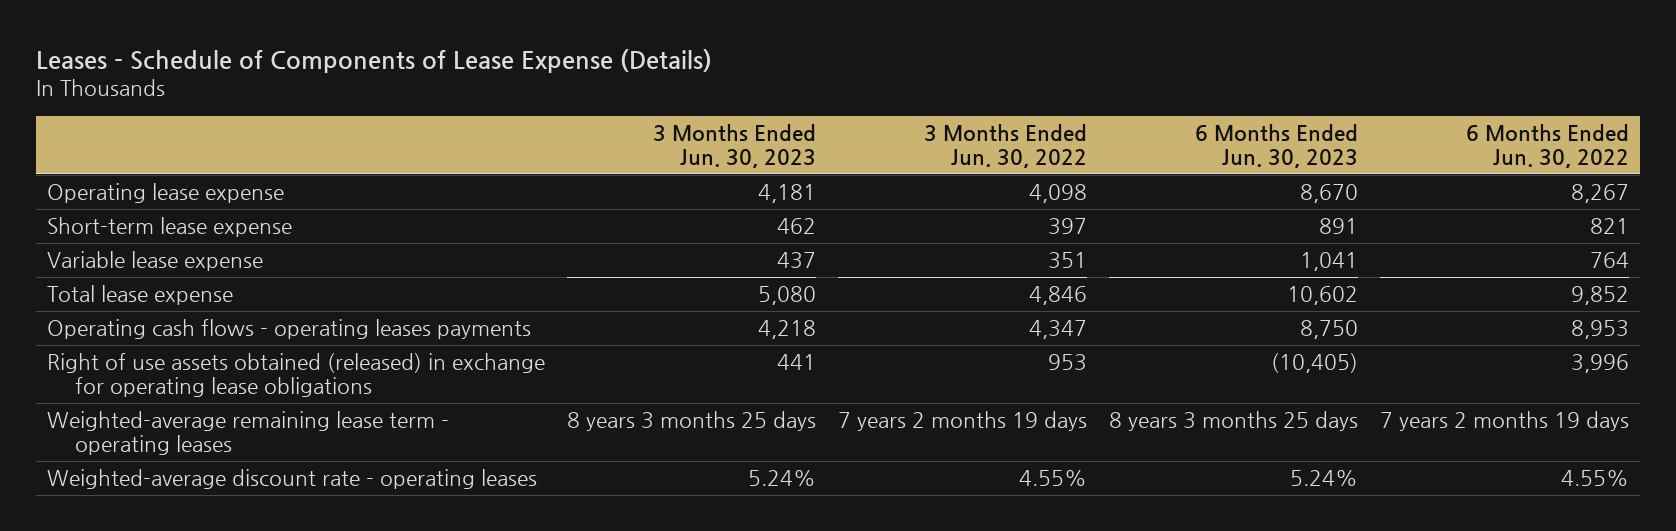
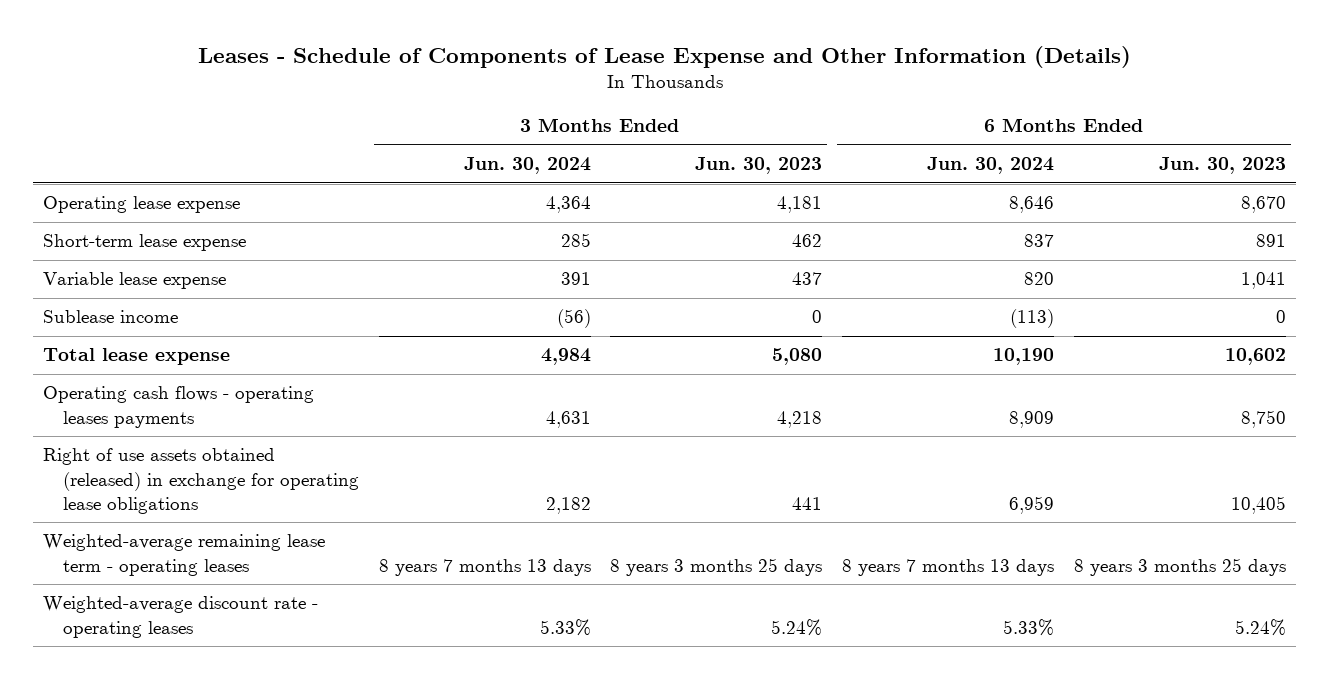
- Leases - Schedule of Components of Lease Expense (Details)
+ Leases - Schedule of Components of Lease Expense and Other Information (Details)
- | 3 Months Ended Jun. 30, 2023 | 3 Months Ended Jun. 30, 2022 | 6 Months Ended Jun. 30, 2023 | 6 Months Ended Jun. 30, 2022
+ | 3 Months Ended Jun. 30, 2024 | 3 Months Ended Jun. 30, 2023 | 6 Months Ended Jun. 30, 2024 | 6 Months Ended Jun. 30, 2023
+ Sublease income | (56) | 0 | (113) | 0
- Right of use assets obtained (released) in exchange for operating lease obligations | 441 | 953 | (10,405) | 3,996
+ Right of use assets obtained (released) in exchange for operating lease obligations | 2,182 | 441 | 6,959 | 10,405

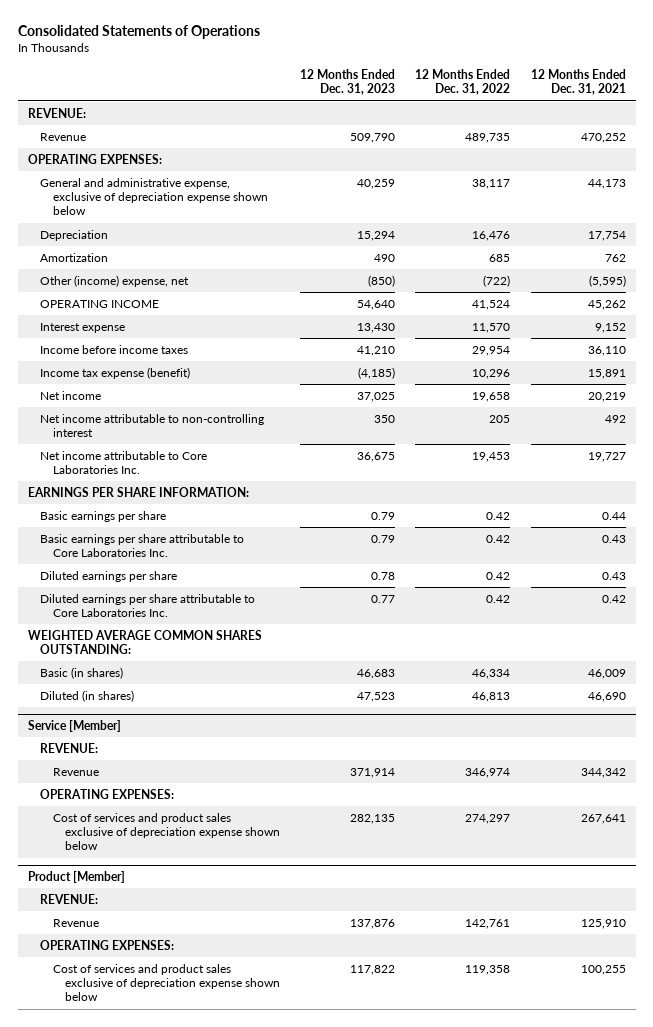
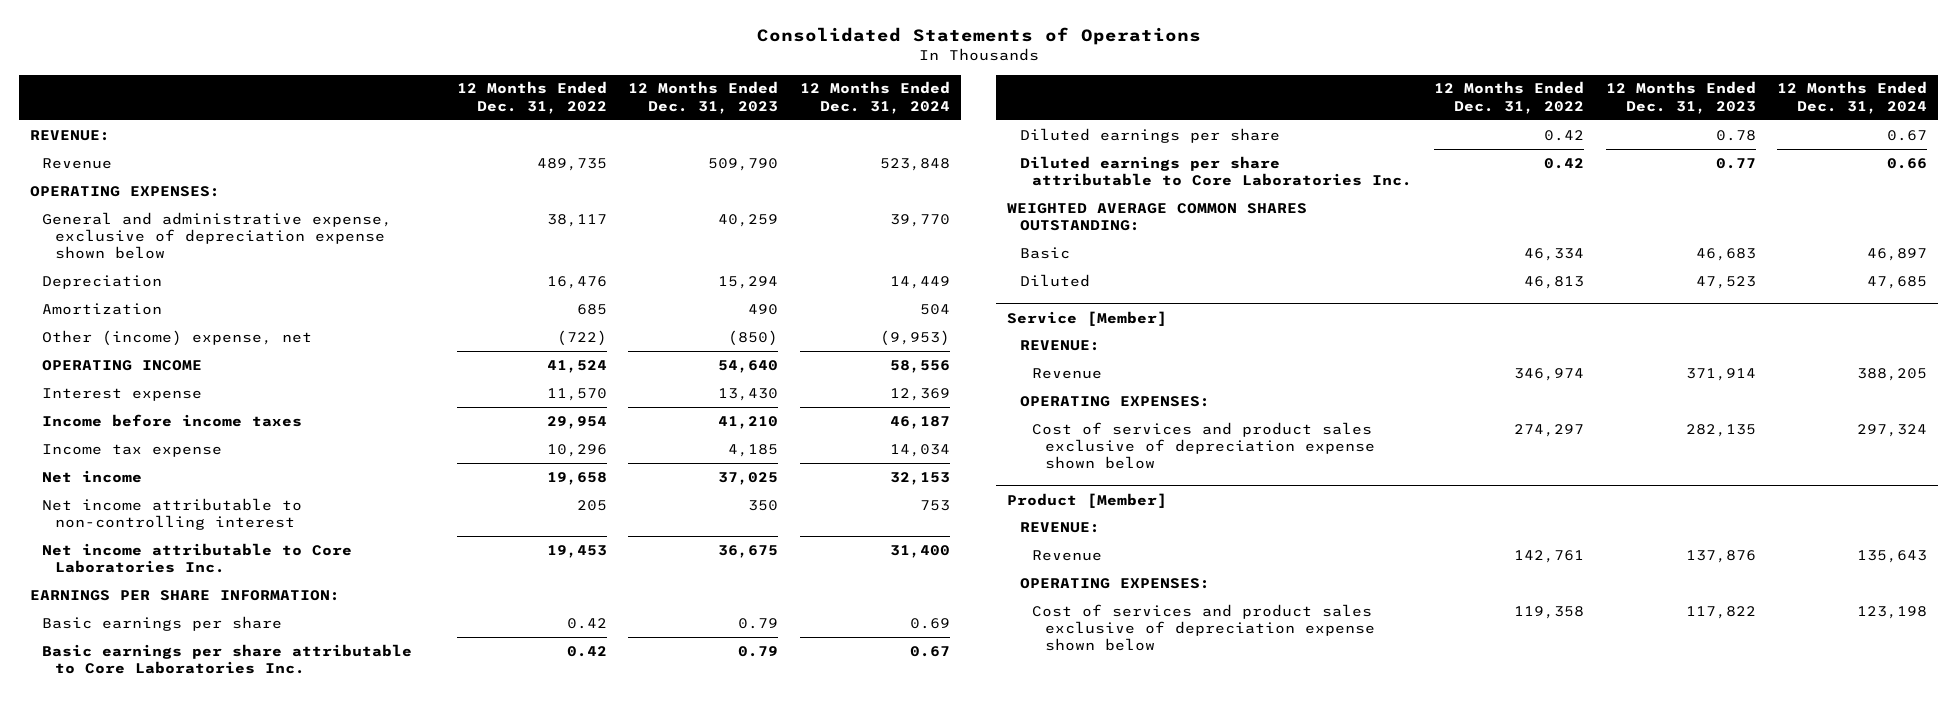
- | 12 Months Ended Dec. 31, 2023 | 12 Months Ended Dec. 31, 2022 | 12 Months Ended Dec. 31, 2021
+ | 12 Months Ended Dec. 31, 2022 | 12 Months Ended Dec. 31, 2023 | 12 Months Ended Dec. 31, 2024
- Income tax expense (benefit) | (4,185) | 10,296 | 15,891
+ Income tax expense | 10,296 | 4,185 | 14,034
- Basic (in shares) | 46,683 | 46,334 | 46,009
- Diluted (in shares) | 47,523 | 46,813 | 46,690
+ Basic | 46,334 | 46,683 | 46,897
+ Diluted | 46,813 | 47,523 | 47,685

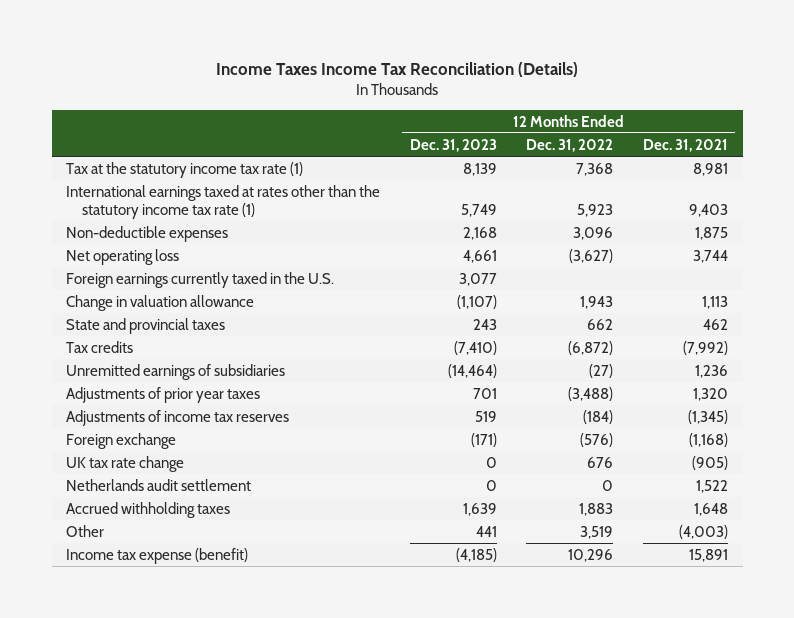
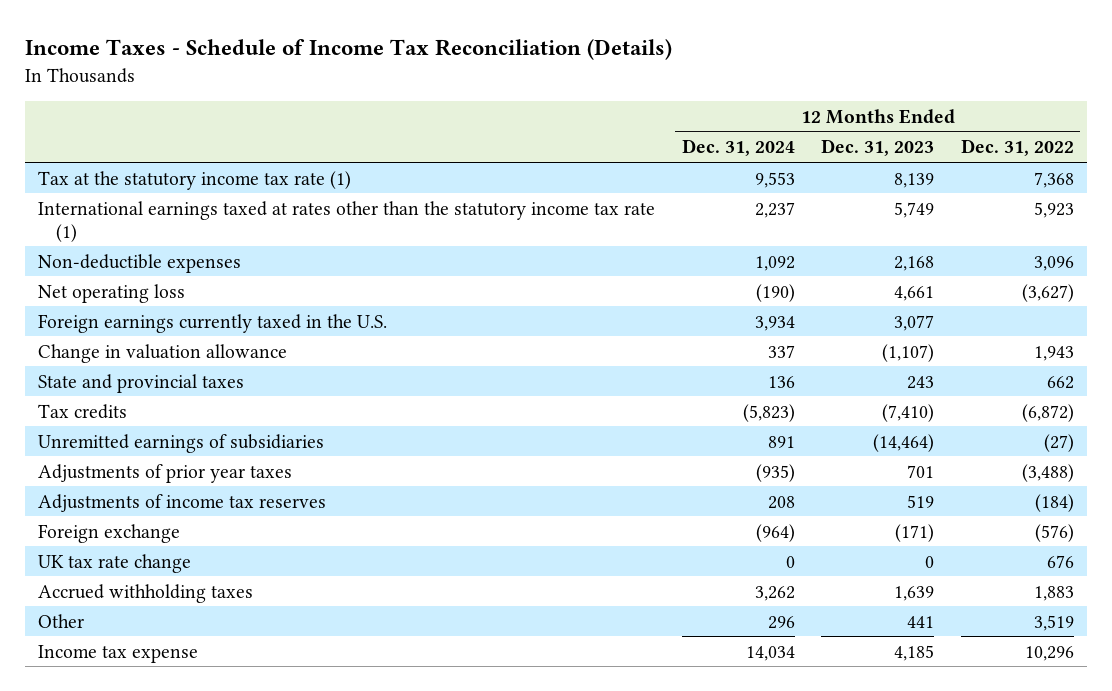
- Income Taxes Income Tax Reconciliation (Details)
+ Income Taxes - Schedule of Income Tax Reconciliation (Details)
- | 12 Months Ended Dec. 31, 2023 | 12 Months Ended Dec. 31, 2022 | 12 Months Ended Dec. 31, 2021
+ | 12 Months Ended Dec. 31, 2024 | 12 Months Ended Dec. 31, 2023 | 12 Months Ended Dec. 31, 2022
- Netherlands audit settlement | 0 | 0 | 1,522
- Income tax expense (benefit) | (4,185) | 10,296 | 15,891
+ Income tax expense | 14,034 | 4,185 | 10,296

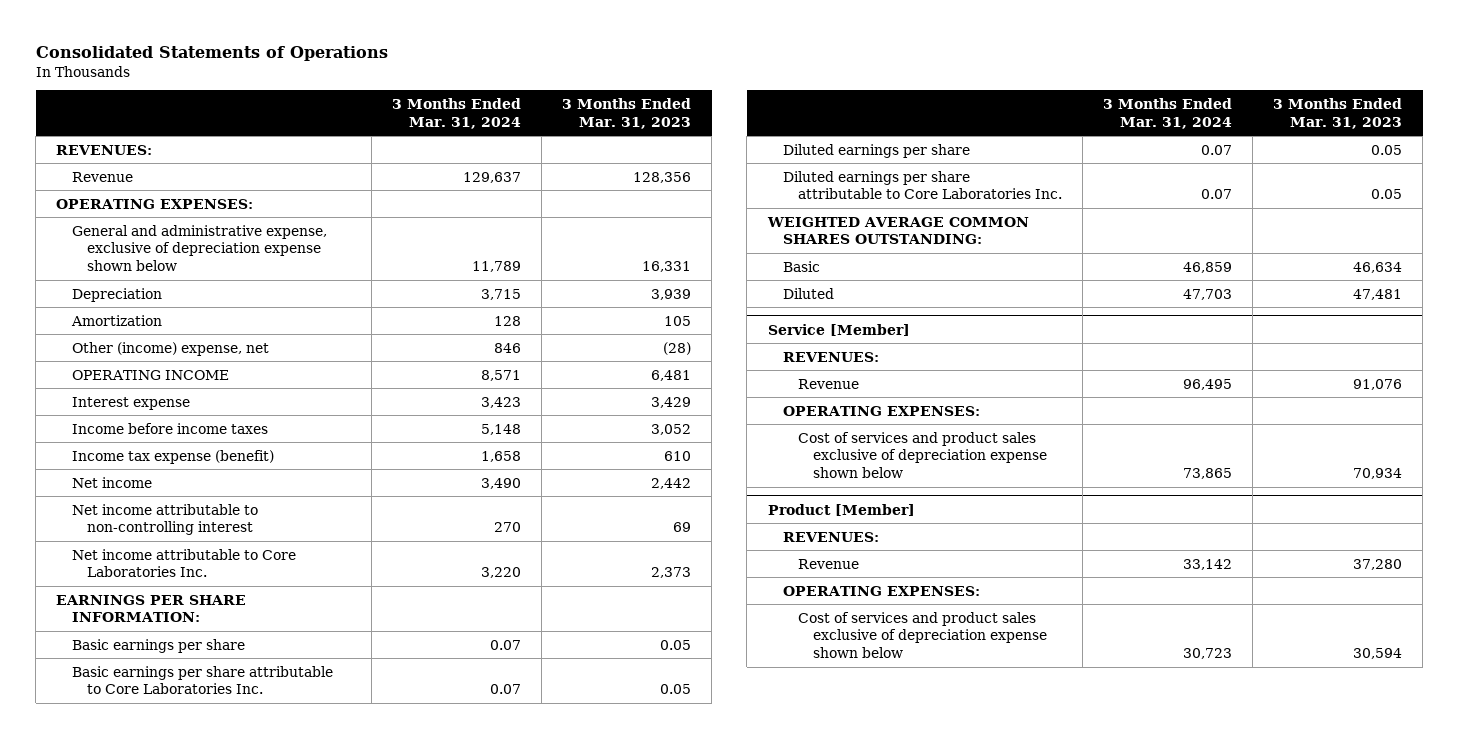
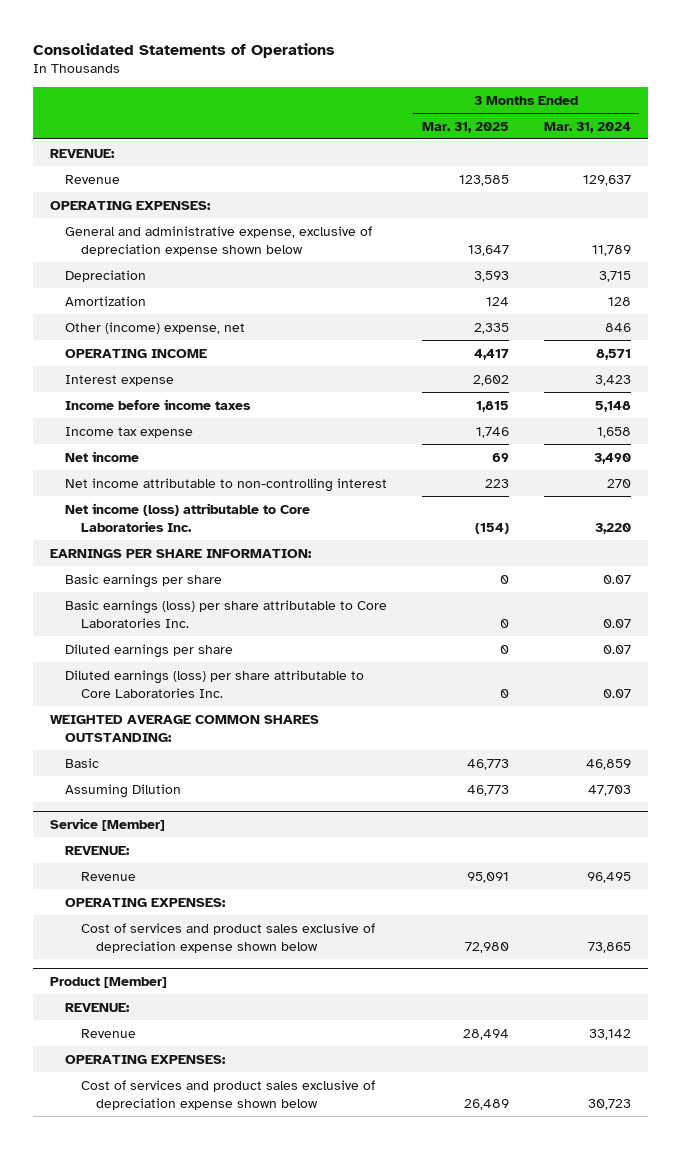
- | 3 Months Ended Mar. 31, 2024 | 3 Months Ended Mar. 31, 2023
+ | 3 Months Ended Mar. 31, 2025 | 3 Months Ended Mar. 31, 2024
- REVENUES:
+ REVENUE:
- Income tax expense (benefit) | 1,658 | 610
+ Income tax expense | 1,746 | 1,658
- Net income attributable to Core Laboratories Inc. | 3,220 | 2,373
+ Net income (loss) attributable to Core Laboratories Inc. | (154) | 3,220
- Basic earnings per share attributable to Core Laboratories Inc. | 0.07 | 0.05
+ Basic earnings (loss) per share attributable to Core Laboratories Inc. | 0 | 0.07
- Diluted earnings per share attributable to Core Laboratories Inc. | 0.07 | 0.05
+ Diluted earnings (loss) per share attributable to Core Laboratories Inc. | 0 | 0.07
- Diluted | 47,703 | 47,481
+ Assuming Dilution | 46,773 | 47,703
@ Service [Member]
- REVENUES:
+ REVENUE:
@ Product [Member]
- REVENUES:
+ REVENUE:

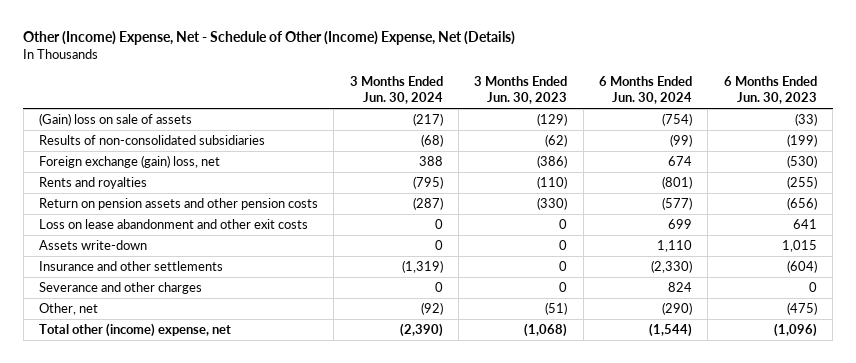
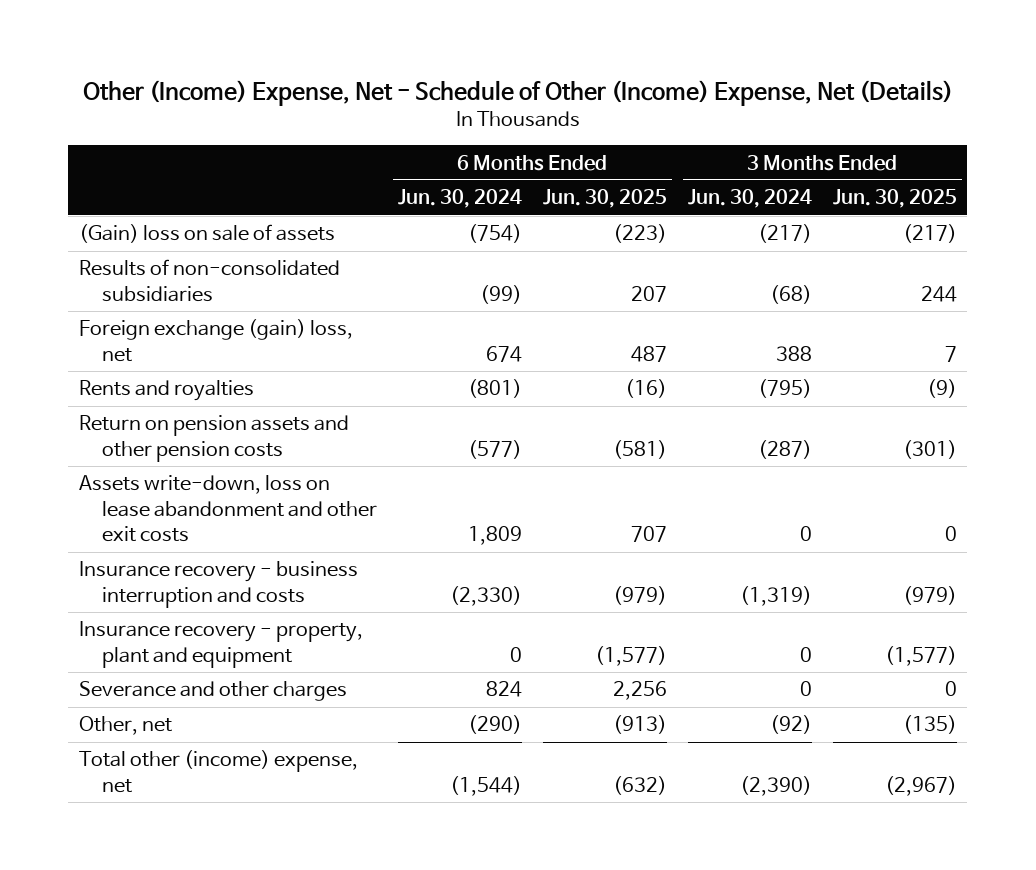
- | 3 Months Ended Jun. 30, 2024 | 3 Months Ended Jun. 30, 2023 | 6 Months Ended Jun. 30, 2024 | 6 Months Ended Jun. 30, 2023
+ | 6 Months Ended Jun. 30, 2024 | 6 Months Ended Jun. 30, 2025 | 3 Months Ended Jun. 30, 2024 | 3 Months Ended Jun. 30, 2025
- Loss on lease abandonment and other exit costs | 0 | 0 | 699 | 641
- Assets write-down | 0 | 0 | 1,110 | 1,015
- Insurance and other settlements | (1,319) | 0 | (2,330) | (604)
+ Assets write-down, loss on lease abandonment and other exit costs | 1,809 | 707 | 0 | 0
+ Insurance recovery - business interruption and costs | (2,330) | (979) | (1,319) | (979)
+ Insurance recovery - property, plant and equipment | 0 | (1,577) | 0 | (1,577)

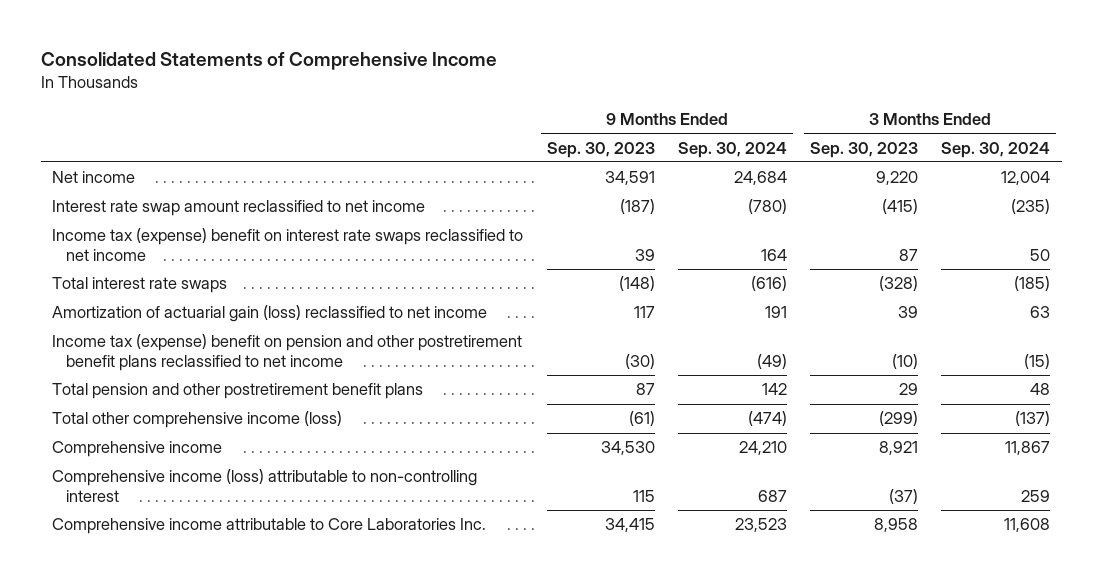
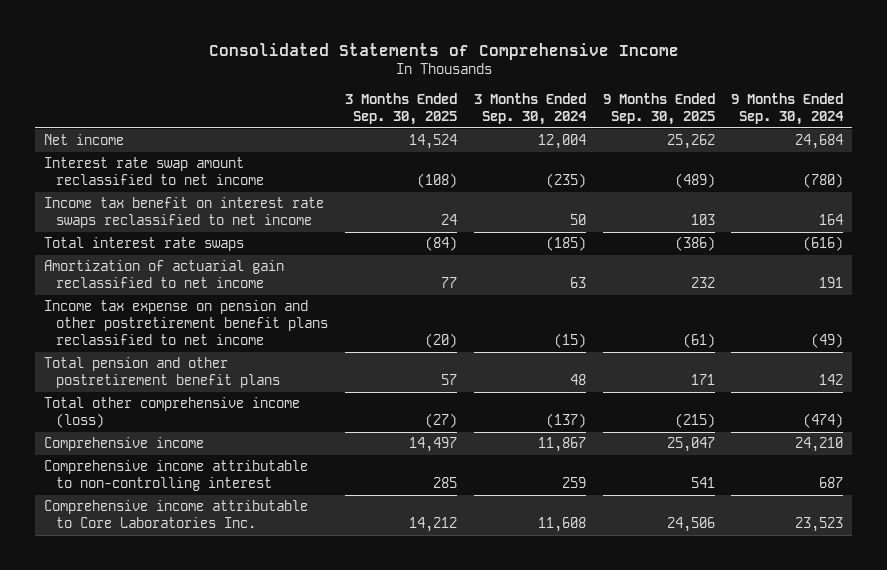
- | 9 Months Ended Sep. 30, 2023 | 9 Months Ended Sep. 30, 2024 | 3 Months Ended Sep. 30, 2023 | 3 Months Ended Sep. 30, 2024
+ | 3 Months Ended Sep. 30, 2025 | 3 Months Ended Sep. 30, 2024 | 9 Months Ended Sep. 30, 2025 | 9 Months Ended Sep. 30, 2024
- Income tax (expense) benefit on interest rate swaps reclassified to net income | 39 | 164 | 87 | 50
+ Income tax benefit on interest rate swaps reclassified to net income | 24 | 50 | 103 | 164
- Amortization of actuarial gain (loss) reclassified to net income | 117 | 191 | 39 | 63
- Income tax (expense) benefit on pension and other postretirement benefit plans reclassified to net income | (30) | (49) | (10) | (15)
+ Amortization of actuarial gain reclassified to net income | 77 | 63 | 232 | 191
+ Income tax expense on pension and other postretirement benefit plans reclassified to net income | (20) | (15) | (61) | (49)
- Comprehensive income (loss) attributable to non-controlling interest | 115 | 687 | (37) | 259
+ Comprehensive income attributable to non-controlling interest | 285 | 259 | 541 | 687

